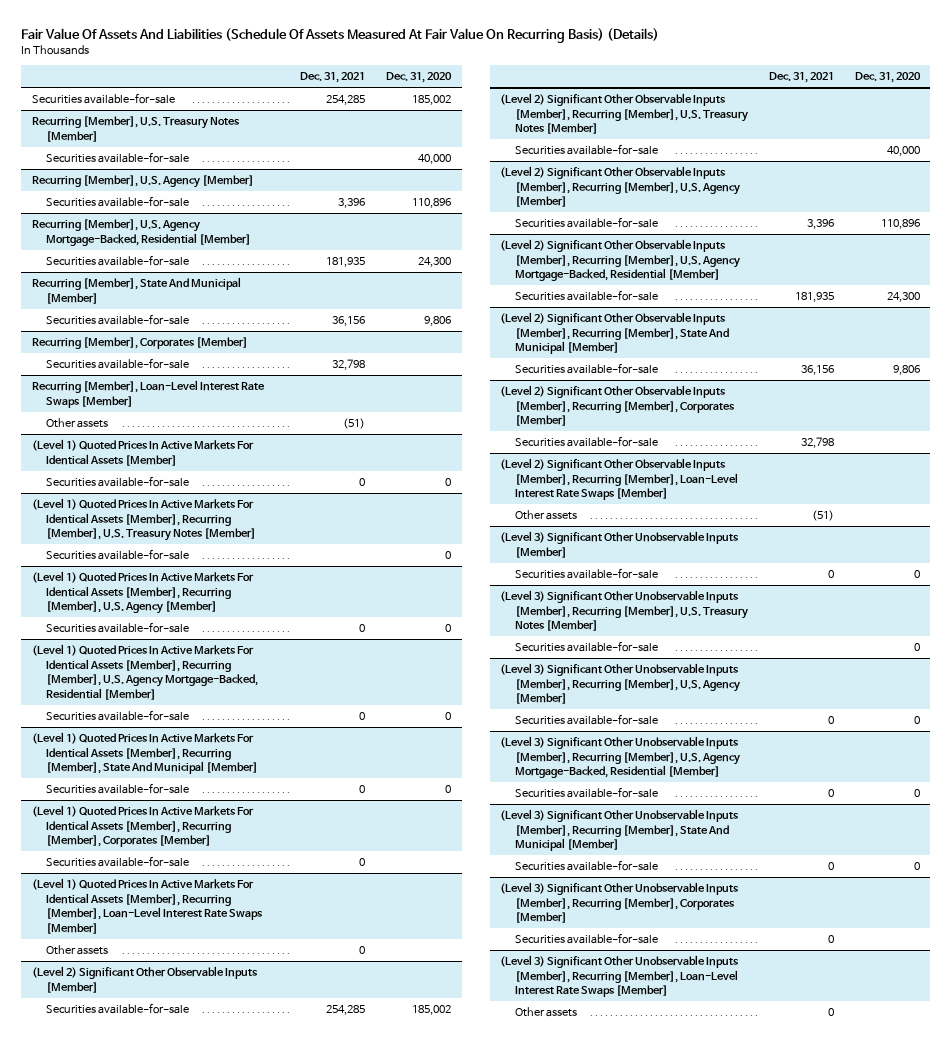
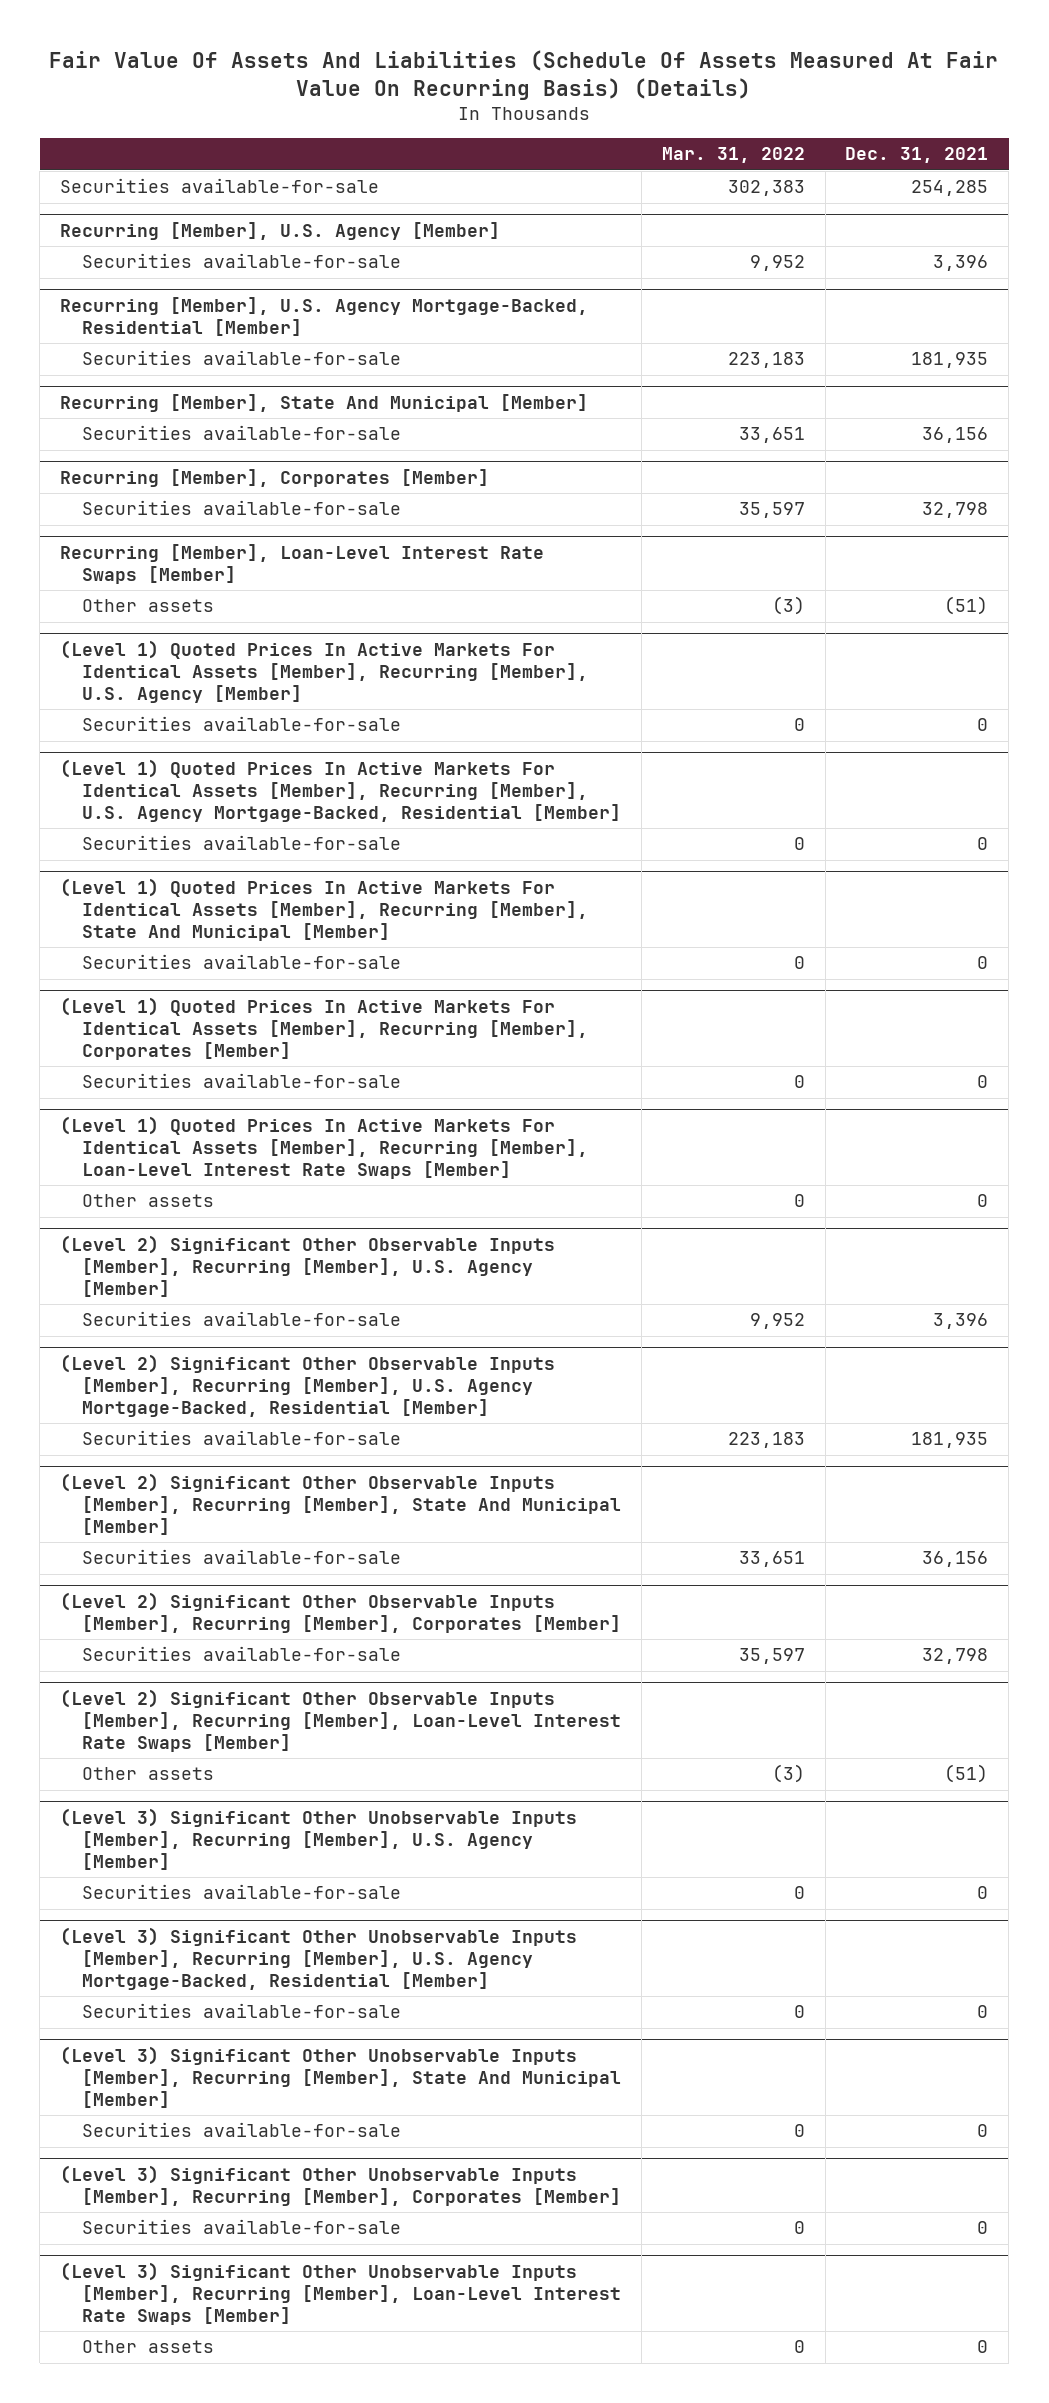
- | Dec. 31, 2021 | Dec. 31, 2020
+ | Mar. 31, 2022 | Dec. 31, 2021
- Recurring [Member], U.S. Treasury Notes [Member]
- Securities available-for-sale | | 40,000
- (Level 1) Quoted Prices In Active Markets For Identical Assets [Member]
- Securities available-for-sale | 0 | 0
- (Level 1) Quoted Prices In Active Markets For Identical Assets [Member], Recurring [Member], U.S. Treasury Notes [Member]
- Securities available-for-sale | | 0
- (Level 2) Significant Other Observable Inputs [Member]
- Securities available-for-sale | 254,285 | 185,002
- (Level 2) Significant Other Observable Inputs [Member], Recurring [Member], U.S. Treasury Notes [Member]
- Securities available-for-sale | | 40,000
- (Level 3) Significant Other Unobservable Inputs [Member]
- Securities available-for-sale | 0 | 0
- (Level 3) Significant Other Unobservable Inputs [Member], Recurring [Member], U.S. Treasury Notes [Member]
- Securities available-for-sale | | 0

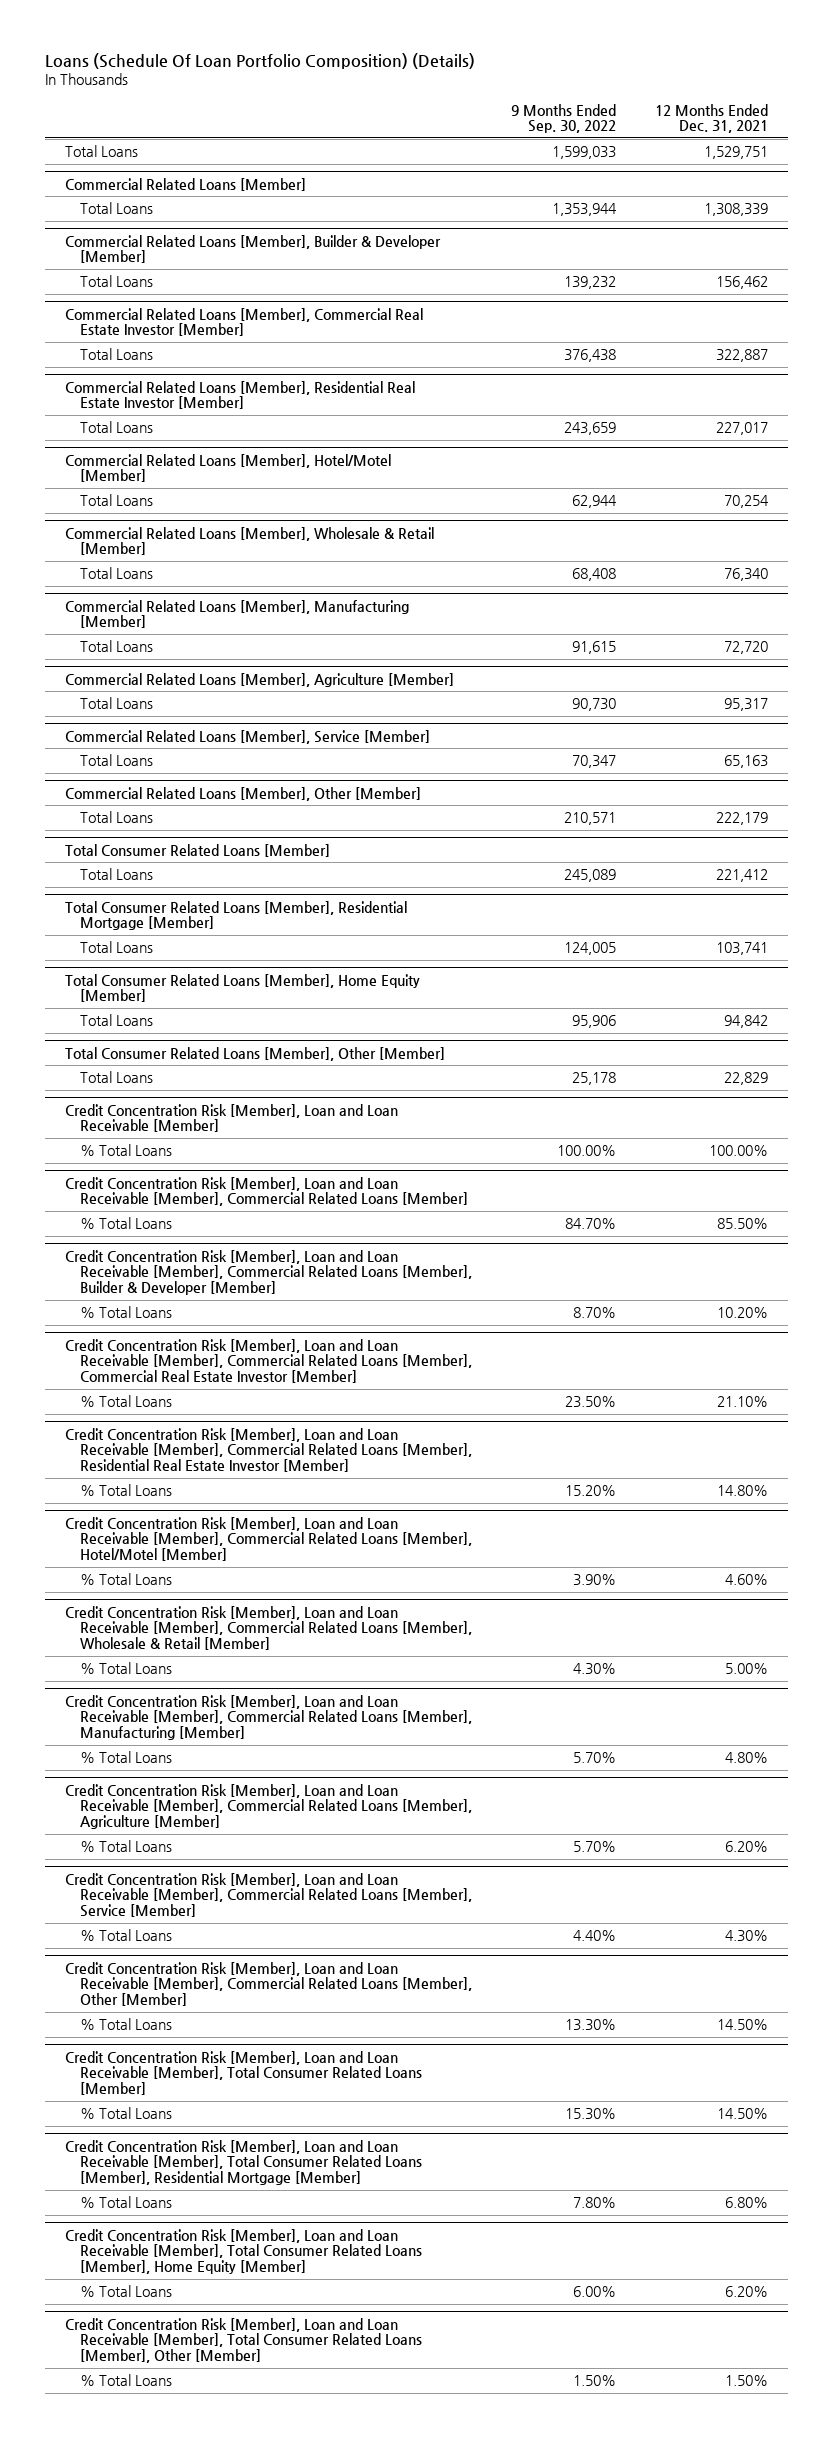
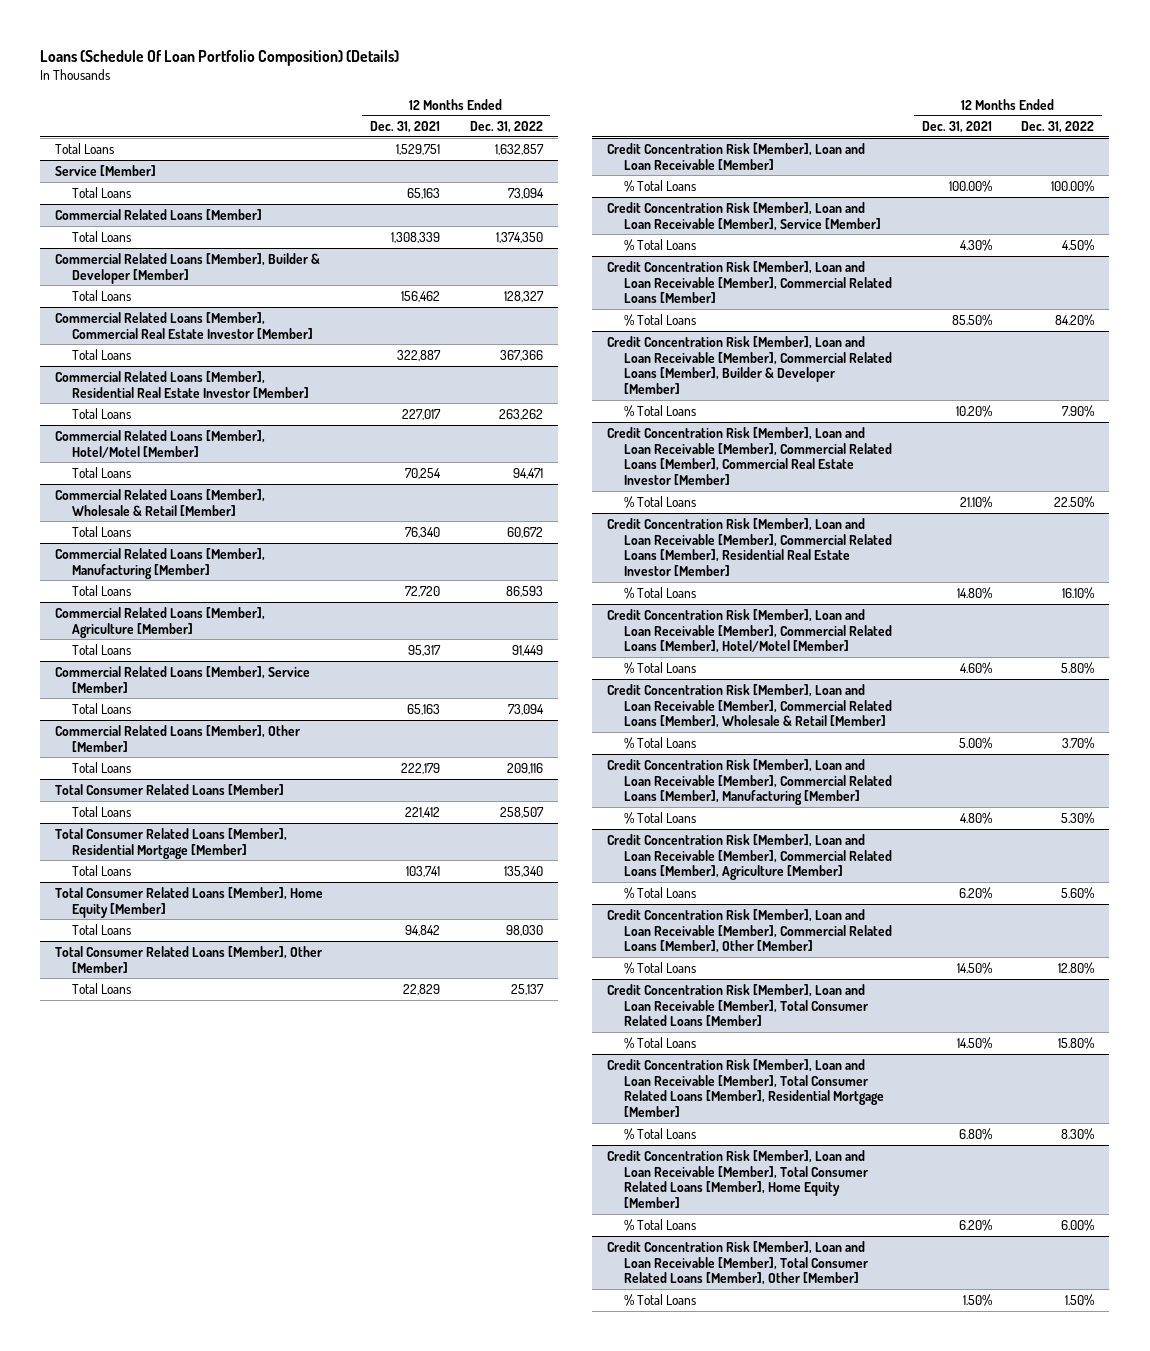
- | 9 Months Ended Sep. 30, 2022 | 12 Months Ended Dec. 31, 2021
+ | 12 Months Ended Dec. 31, 2021 | 12 Months Ended Dec. 31, 2022
+ Service [Member]
+ Total Loans | 65,163 | 73,094
+ Credit Concentration Risk [Member], Loan and Loan Receivable [Member], Service [Member]
+ % Total Loans | 4.30% | 4.50%
- Credit Concentration Risk [Member], Loan and Loan Receivable [Member], Commercial Related Loans [Member], Service [Member]
- % Total Loans | 4.40% | 4.30%

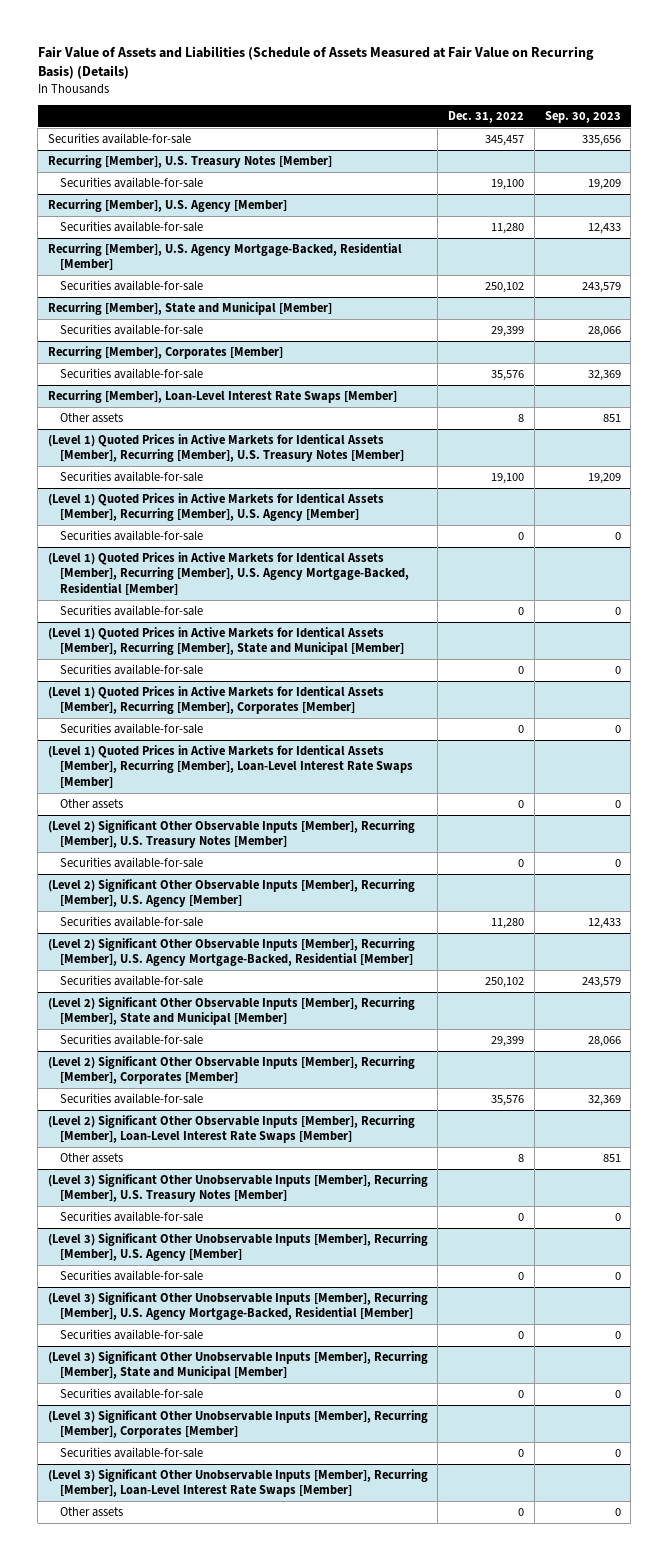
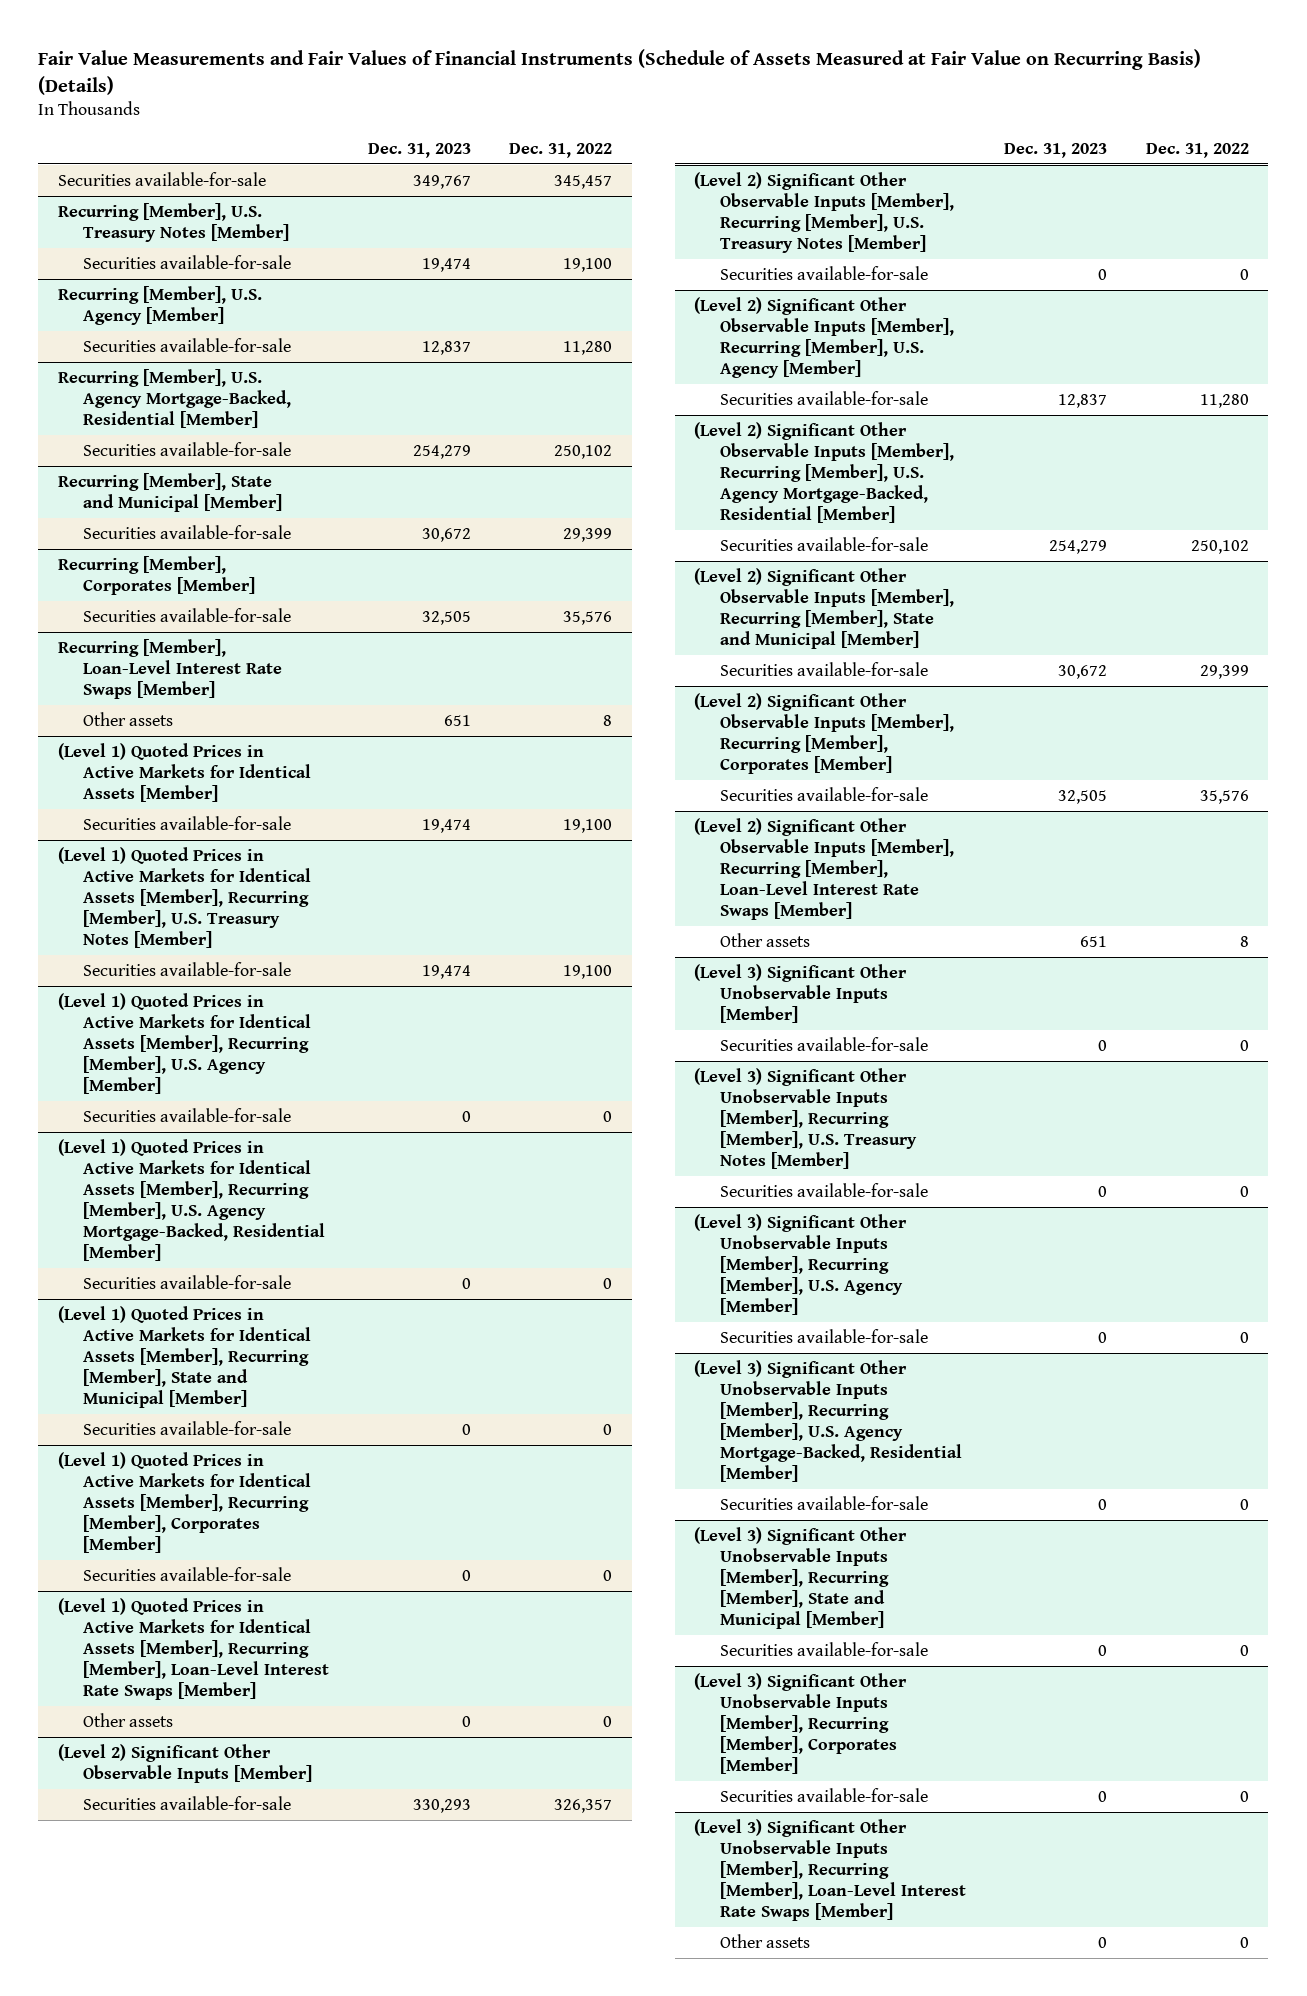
- Fair Value of Assets and Liabilities (Schedule of Assets Measured at Fair Value on Recurring Basis) (Details)
+ Fair Value Measurements and Fair Values of Financial Instruments (Schedule of Assets Measured at Fair Value on Recurring Basis) (Details)
- | Dec. 31, 2022 | Sep. 30, 2023
+ | Dec. 31, 2023 | Dec. 31, 2022
+ (Level 1) Quoted Prices in Active Markets for Identical Assets [Member]
+ Securities available-for-sale | 19,474 | 19,100
+ (Level 2) Significant Other Observable Inputs [Member]
+ Securities available-for-sale | 330,293 | 326,357
+ (Level 3) Significant Other Unobservable Inputs [Member]
+ Securities available-for-sale | 0 | 0

